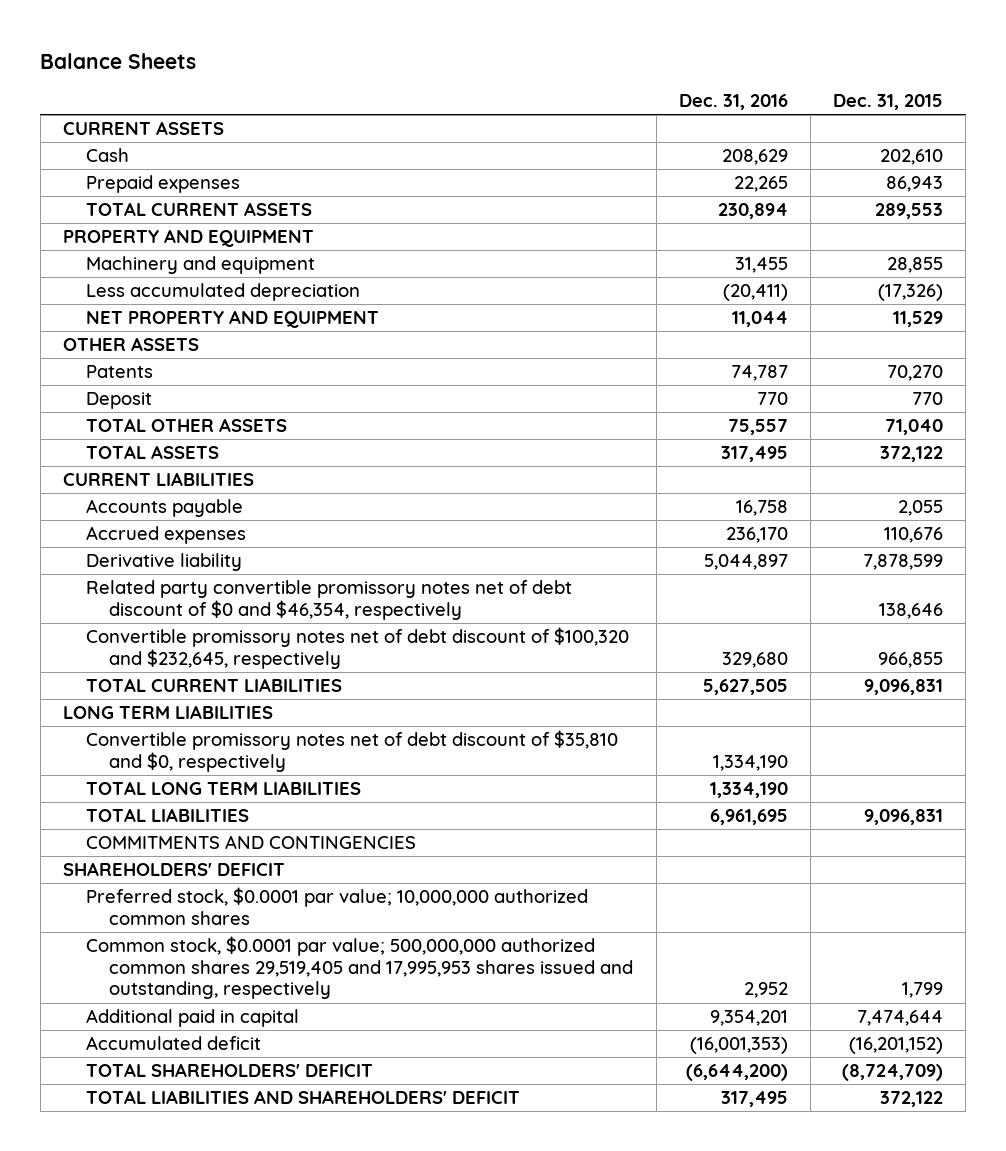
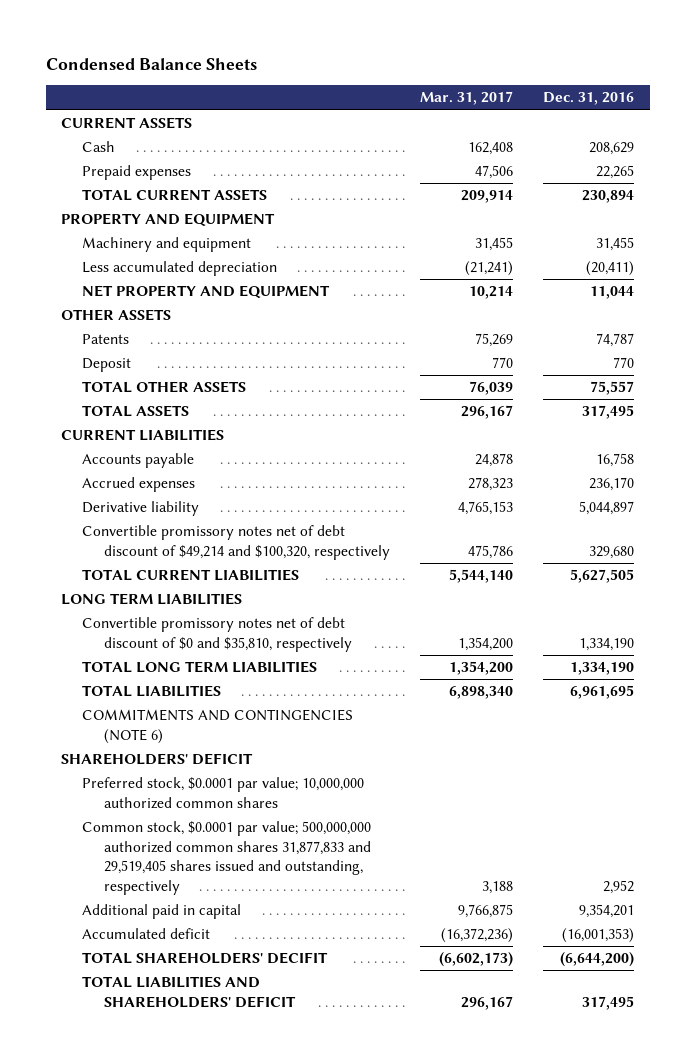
- Balance Sheets
+ Condensed Balance Sheets
- | Dec. 31, 2016 | Dec. 31, 2015
+ | Mar. 31, 2017 | Dec. 31, 2016
- Related party convertible promissory notes net of debt discount of $0 and $46,354, respectively | | 138,646
- Convertible promissory notes net of debt discount of $100,320 and $232,645, respectively | 329,680 | 966,855
+ Convertible promissory notes net of debt discount of $49,214 and $100,320, respectively | 475,786 | 329,680
- Convertible promissory notes net of debt discount of $35,810 and $0, respectively | 1,334,190 |
+ Convertible promissory notes net of debt discount of $0 and $35,810, respectively | 1,354,200 | 1,334,190
- COMMITMENTS AND CONTINGENCIES
+ COMMITMENTS AND CONTINGENCIES (NOTE 6)
- Common stock, $0.0001 par value; 500,000,000 authorized common shares 29,519,405 and 17,995,953 shares issued and outstanding, respectively | 2,952 | 1,799
+ Common stock, $0.0001 par value; 500,000,000 authorized common shares 31,877,833 and 29,519,405 shares issued and outstanding, respectively | 3,188 | 2,952
- TOTAL SHAREHOLDERS' DEFICIT | (6,644,200) | (8,724,709)
+ TOTAL SHAREHOLDERS' DECIFIT | (6,602,173) | (6,644,200)

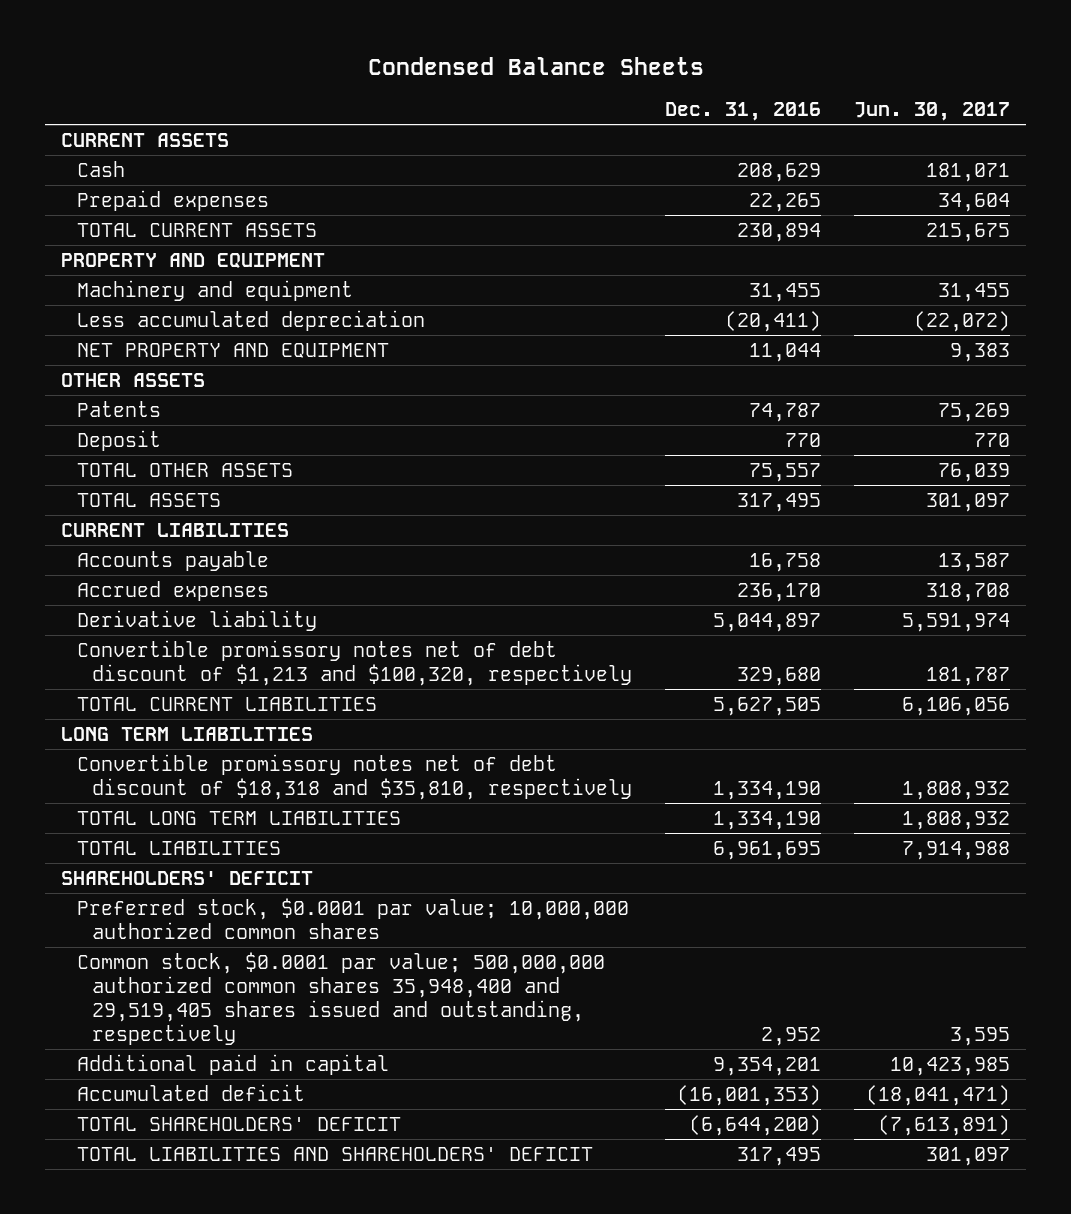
- | Mar. 31, 2017 | Dec. 31, 2016
+ | Dec. 31, 2016 | Jun. 30, 2017
- Convertible promissory notes net of debt discount of $49,214 and $100,320, respectively | 475,786 | 329,680
+ Convertible promissory notes net of debt discount of $1,213 and $100,320, respectively | 329,680 | 181,787
- Convertible promissory notes net of debt discount of $0 and $35,810, respectively | 1,354,200 | 1,334,190
+ Convertible promissory notes net of debt discount of $18,318 and $35,810, respectively | 1,334,190 | 1,808,932
- COMMITMENTS AND CONTINGENCIES (NOTE 6)
- Common stock, $0.0001 par value; 500,000,000 authorized common shares 31,877,833 and 29,519,405 shares issued and outstanding, respectively | 3,188 | 2,952
+ Common stock, $0.0001 par value; 500,000,000 authorized common shares 35,948,400 and 29,519,405 shares issued and outstanding, respectively | 2,952 | 3,595
- TOTAL SHAREHOLDERS' DECIFIT | (6,602,173) | (6,644,200)
+ TOTAL SHAREHOLDERS' DEFICIT | (6,644,200) | (7,613,891)

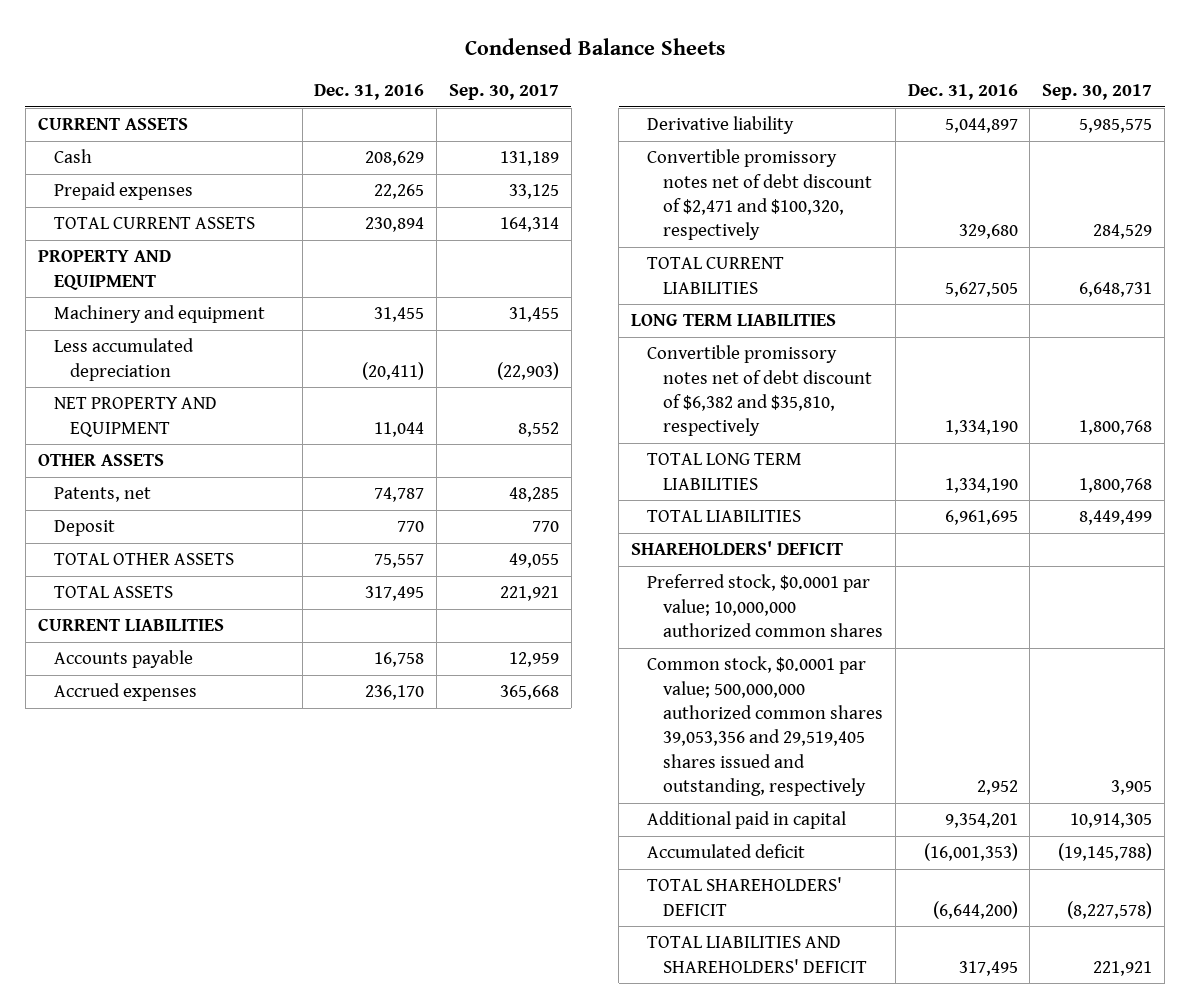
- | Dec. 31, 2016 | Jun. 30, 2017
+ | Dec. 31, 2016 | Sep. 30, 2017
- Patents | 74,787 | 75,269
+ Patents, net | 74,787 | 48,285
- Convertible promissory notes net of debt discount of $1,213 and $100,320, respectively | 329,680 | 181,787
+ Convertible promissory notes net of debt discount of $2,471 and $100,320, respectively | 329,680 | 284,529
- Convertible promissory notes net of debt discount of $18,318 and $35,810, respectively | 1,334,190 | 1,808,932
+ Convertible promissory notes net of debt discount of $6,382 and $35,810, respectively | 1,334,190 | 1,800,768
- Common stock, $0.0001 par value; 500,000,000 authorized common shares 35,948,400 and 29,519,405 shares issued and outstanding, respectively | 2,952 | 3,595
+ Common stock, $0.0001 par value; 500,000,000 authorized common shares 39,053,356 and 29,519,405 shares issued and outstanding, respectively | 2,952 | 3,905

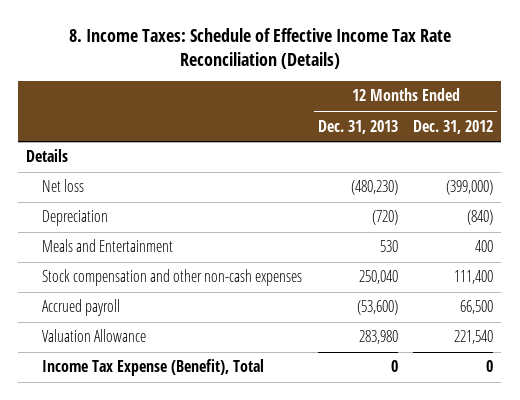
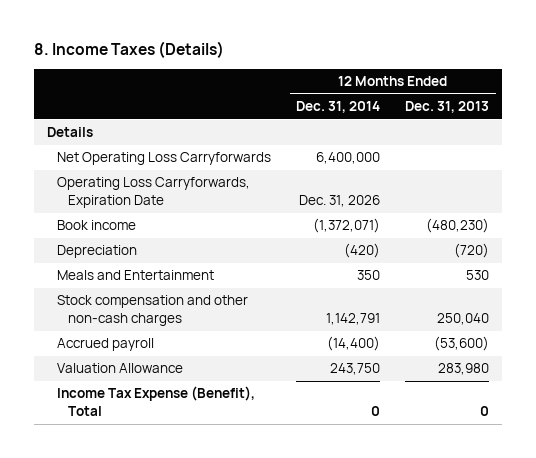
- 8. Income Taxes: Schedule of Effective Income Tax Rate Reconciliation (Details)
+ 8. Income Taxes (Details)
- | 12 Months Ended Dec. 31, 2013 | 12 Months Ended Dec. 31, 2012
+ | 12 Months Ended Dec. 31, 2014 | 12 Months Ended Dec. 31, 2013
- Net loss | (480,230) | (399,000)
+ Net Operating Loss Carryforwards | 6,400,000 |
+ Operating Loss Carryforwards, Expiration Date | Dec. 31, 2026 |
+ Book income | (1,372,071) | (480,230)
- Stock compensation and other non-cash expenses | 250,040 | 111,400
+ Stock compensation and other non-cash charges | 1,142,791 | 250,040

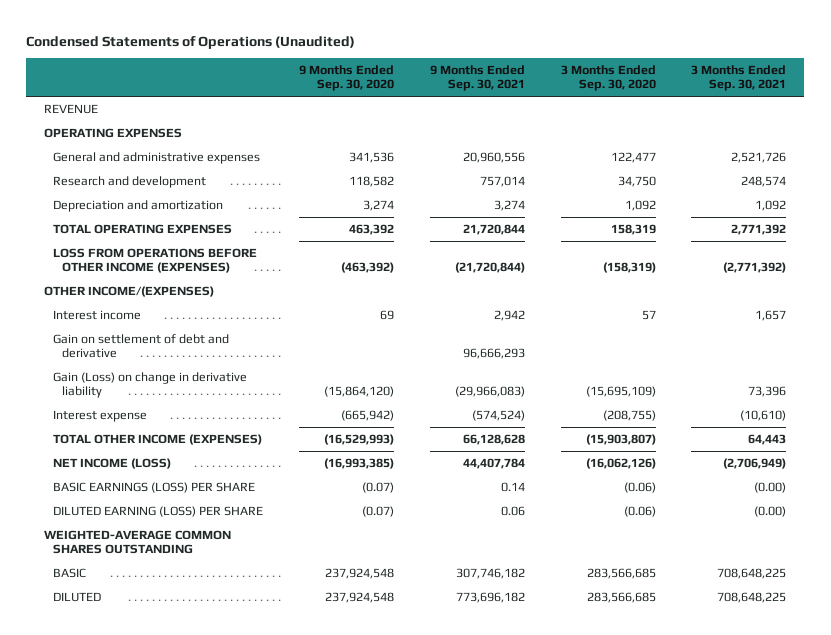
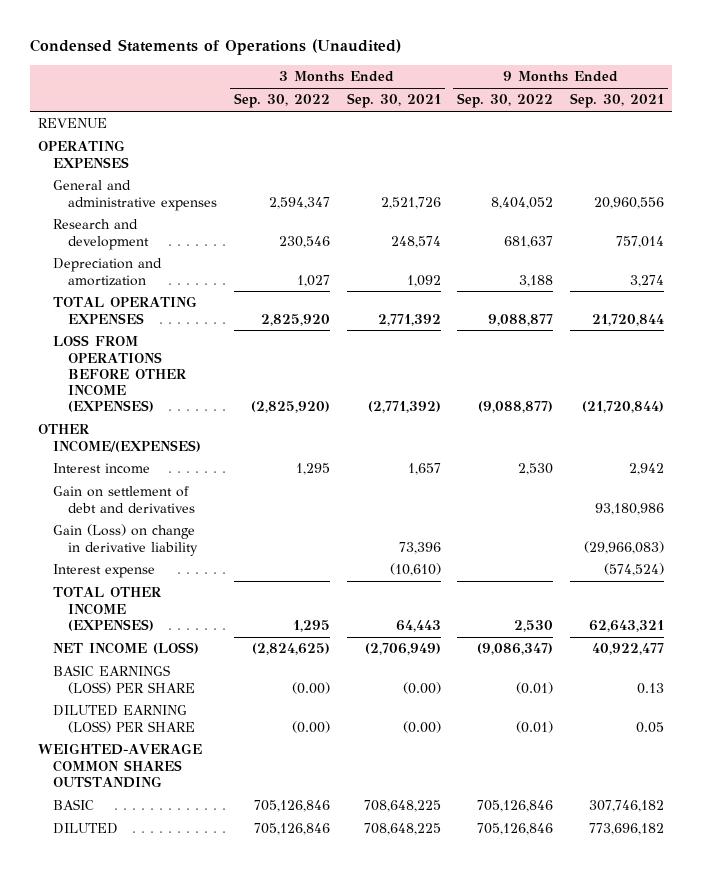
- | 9 Months Ended Sep. 30, 2020 | 9 Months Ended Sep. 30, 2021 | 3 Months Ended Sep. 30, 2020 | 3 Months Ended Sep. 30, 2021
+ | 3 Months Ended Sep. 30, 2022 | 3 Months Ended Sep. 30, 2021 | 9 Months Ended Sep. 30, 2022 | 9 Months Ended Sep. 30, 2021
- Gain on settlement of debt and derivative | | 96,666,293 | |
+ Gain on settlement of debt and derivatives | | | | 93,180,986
- TOTAL OTHER INCOME (EXPENSES) | (16,529,993) | 66,128,628 | (15,903,807) | 64,443
- NET INCOME (LOSS) | (16,993,385) | 44,407,784 | (16,062,126) | (2,706,949)
- BASIC EARNINGS (LOSS) PER SHARE | (0.07) | 0.14 | (0.06) | (0.00)
- DILUTED EARNING (LOSS) PER SHARE | (0.07) | 0.06 | (0.06) | (0.00)
+ TOTAL OTHER INCOME (EXPENSES) | 1,295 | 64,443 | 2,530 | 62,643,321
+ NET INCOME (LOSS) | (2,824,625) | (2,706,949) | (9,086,347) | 40,922,477
+ BASIC EARNINGS (LOSS) PER SHARE | (0.00) | (0.00) | (0.01) | 0.13
+ DILUTED EARNING (LOSS) PER SHARE | (0.00) | (0.00) | (0.01) | 0.05

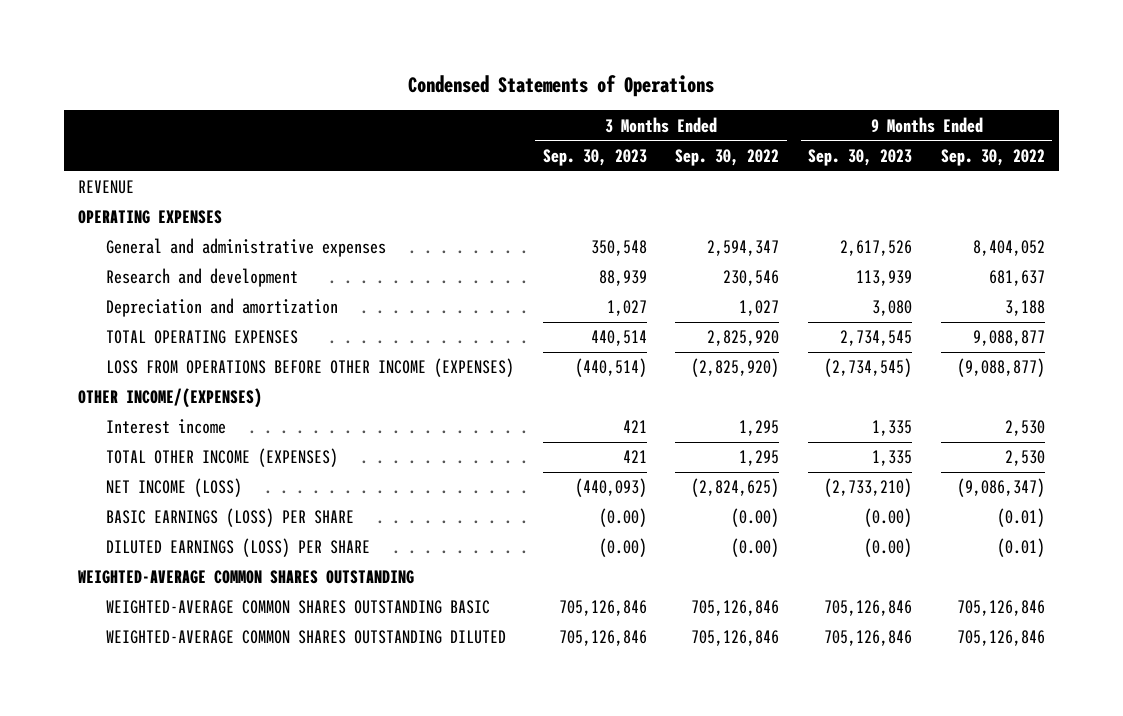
- Condensed Statements of Operations (Unaudited)
+ Condensed Statements of Operations
- | 3 Months Ended Sep. 30, 2022 | 3 Months Ended Sep. 30, 2021 | 9 Months Ended Sep. 30, 2022 | 9 Months Ended Sep. 30, 2021
+ | 3 Months Ended Sep. 30, 2023 | 3 Months Ended Sep. 30, 2022 | 9 Months Ended Sep. 30, 2023 | 9 Months Ended Sep. 30, 2022
- Gain on settlement of debt and derivatives | | | | 93,180,986
- Gain (Loss) on change in derivative liability | | 73,396 | | (29,966,083)
- Interest expense | | (10,610) | | (574,524)
- DILUTED EARNING (LOSS) PER SHARE | (0.00) | (0.00) | (0.01) | 0.05
+ DILUTED EARNINGS (LOSS) PER SHARE | (0.00) | (0.00) | (0.00) | (0.01)
- BASIC | 705,126,846 | 708,648,225 | 705,126,846 | 307,746,182
- DILUTED | 705,126,846 | 708,648,225 | 705,126,846 | 773,696,182
+ WEIGHTED-AVERAGE COMMON SHARES OUTSTANDING BASIC | 705,126,846 | 705,126,846 | 705,126,846 | 705,126,846
+ WEIGHTED-AVERAGE COMMON SHARES OUTSTANDING DILUTED | 705,126,846 | 705,126,846 | 705,126,846 | 705,126,846

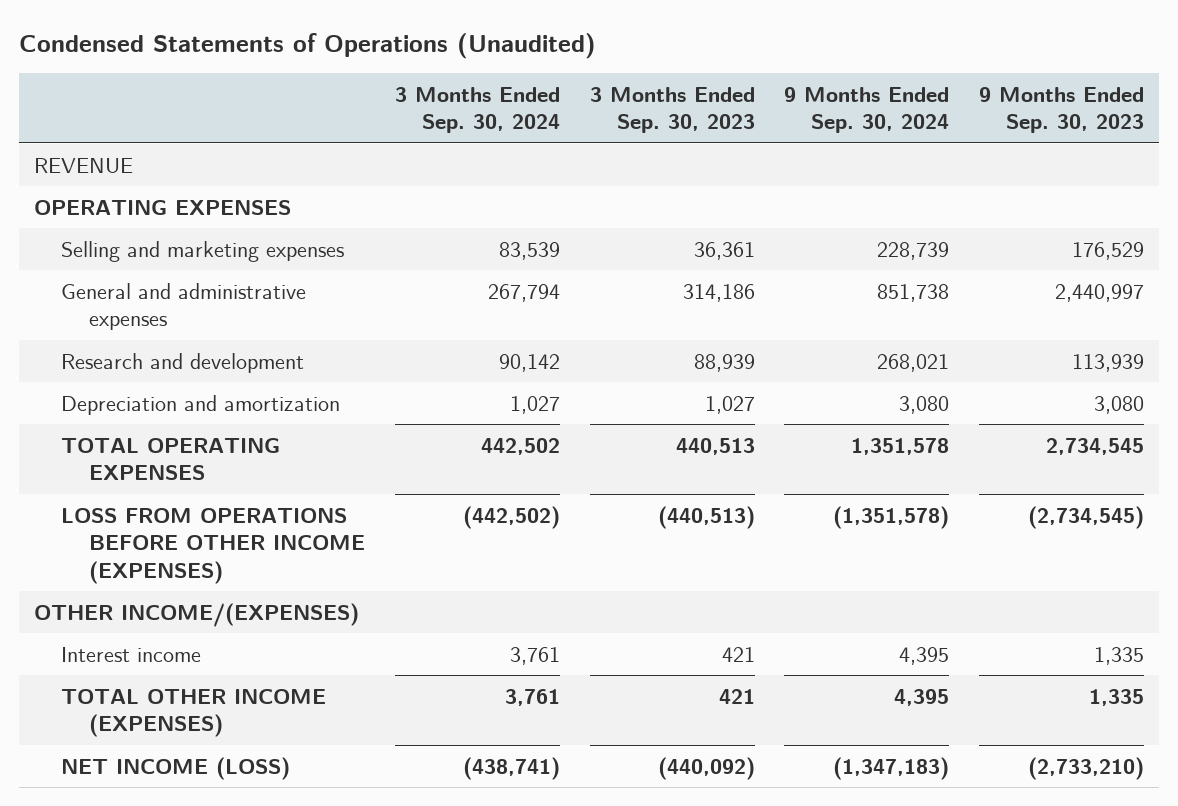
- Condensed Statements of Operations
+ Condensed Statements of Operations (Unaudited)
- | 3 Months Ended Sep. 30, 2023 | 3 Months Ended Sep. 30, 2022 | 9 Months Ended Sep. 30, 2023 | 9 Months Ended Sep. 30, 2022
+ | 3 Months Ended Sep. 30, 2024 | 3 Months Ended Sep. 30, 2023 | 9 Months Ended Sep. 30, 2024 | 9 Months Ended Sep. 30, 2023
- General and administrative expenses | 350,548 | 2,594,347 | 2,617,526 | 8,404,052
+ Selling and marketing expenses | 83,539 | 36,361 | 228,739 | 176,529
+ General and administrative expenses | 267,794 | 314,186 | 851,738 | 2,440,997
- TOTAL OPERATING EXPENSES | 440,514 | 2,825,920 | 2,734,545 | 9,088,877
- LOSS FROM OPERATIONS BEFORE OTHER INCOME (EXPENSES) | (440,514) | (2,825,920) | (2,734,545) | (9,088,877)
+ TOTAL OPERATING EXPENSES | 442,502 | 440,513 | 1,351,578 | 2,734,545
+ LOSS FROM OPERATIONS BEFORE OTHER INCOME (EXPENSES) | (442,502) | (440,513) | (1,351,578) | (2,734,545)
- NET INCOME (LOSS) | (440,093) | (2,824,625) | (2,733,210) | (9,086,347)
- BASIC EARNINGS (LOSS) PER SHARE | (0.00) | (0.00) | (0.00) | (0.01)
- DILUTED EARNINGS (LOSS) PER SHARE | (0.00) | (0.00) | (0.00) | (0.01)
- WEIGHTED-AVERAGE COMMON SHARES OUTSTANDING
- WEIGHTED-AVERAGE COMMON SHARES OUTSTANDING BASIC | 705,126,846 | 705,126,846 | 705,126,846 | 705,126,846
- WEIGHTED-AVERAGE COMMON SHARES OUTSTANDING DILUTED | 705,126,846 | 705,126,846 | 705,126,846 | 705,126,846
+ NET INCOME (LOSS) | (438,741) | (440,092) | (1,347,183) | (2,733,210)

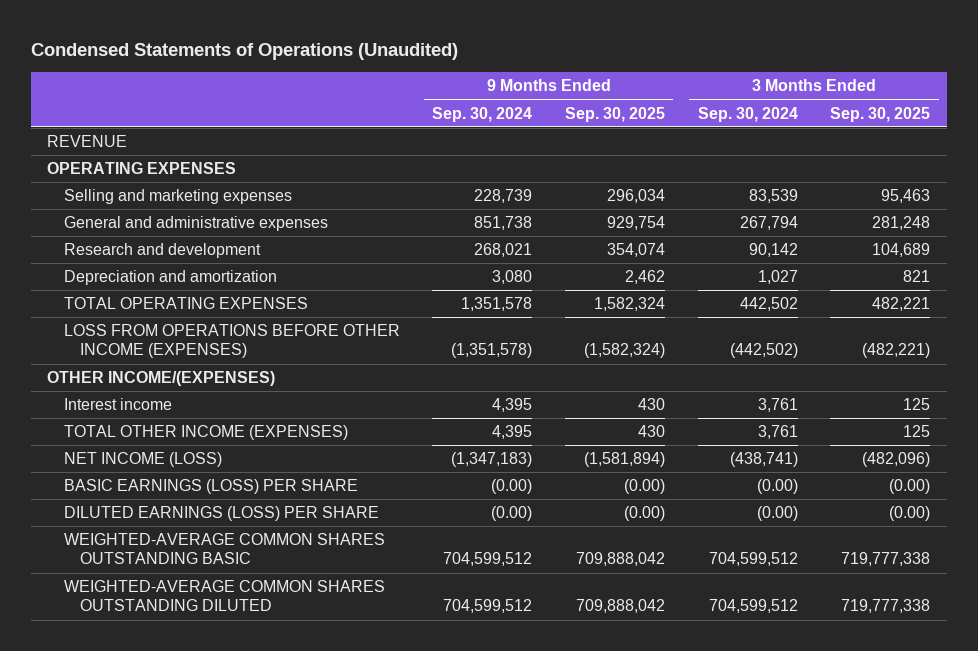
- | 3 Months Ended Sep. 30, 2024 | 3 Months Ended Sep. 30, 2023 | 9 Months Ended Sep. 30, 2024 | 9 Months Ended Sep. 30, 2023
+ | 9 Months Ended Sep. 30, 2024 | 9 Months Ended Sep. 30, 2025 | 3 Months Ended Sep. 30, 2024 | 3 Months Ended Sep. 30, 2025
+ BASIC EARNINGS (LOSS) PER SHARE | (0.00) | (0.00) | (0.00) | (0.00)
+ DILUTED EARNINGS (LOSS) PER SHARE | (0.00) | (0.00) | (0.00) | (0.00)
+ WEIGHTED-AVERAGE COMMON SHARES OUTSTANDING BASIC | 704,599,512 | 709,888,042 | 704,599,512 | 719,777,338
+ WEIGHTED-AVERAGE COMMON SHARES OUTSTANDING DILUTED | 704,599,512 | 709,888,042 | 704,599,512 | 719,777,338

